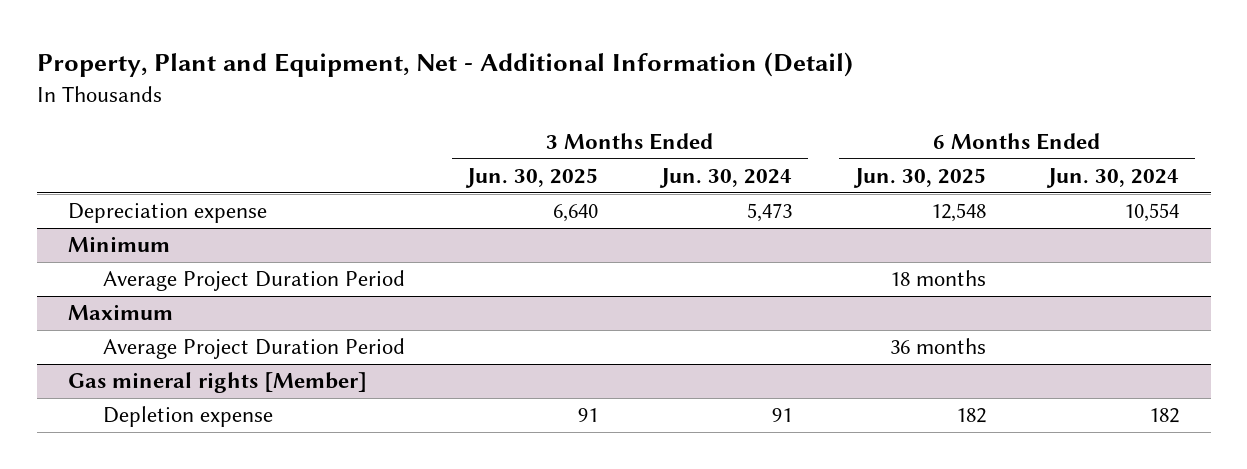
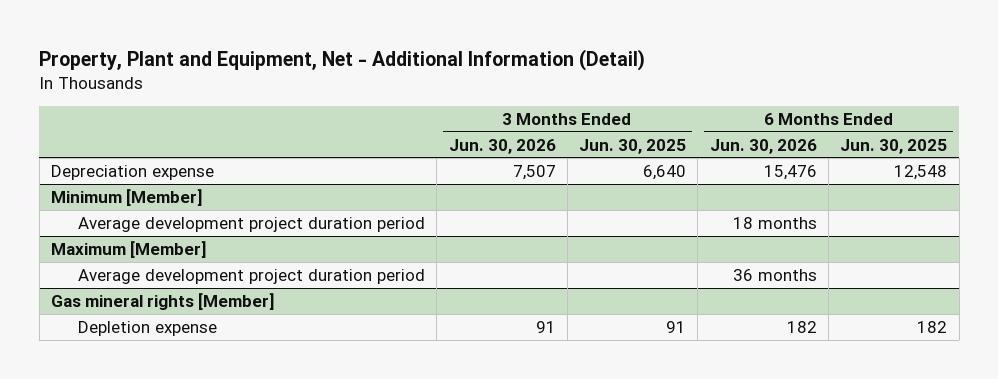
- | 3 Months Ended Jun. 30, 2025 | 3 Months Ended Jun. 30, 2024 | 6 Months Ended Jun. 30, 2025 | 6 Months Ended Jun. 30, 2024
+ | 3 Months Ended Jun. 30, 2026 | 3 Months Ended Jun. 30, 2025 | 6 Months Ended Jun. 30, 2026 | 6 Months Ended Jun. 30, 2025
- Minimum
- Average Project Duration Period | | | 18 months |
- Maximum
- Average Project Duration Period | | | 36 months |
+ Minimum [Member]
+ Average development project duration period | | | 18 months |
+ Maximum [Member]
+ Average development project duration period | | | 36 months |

